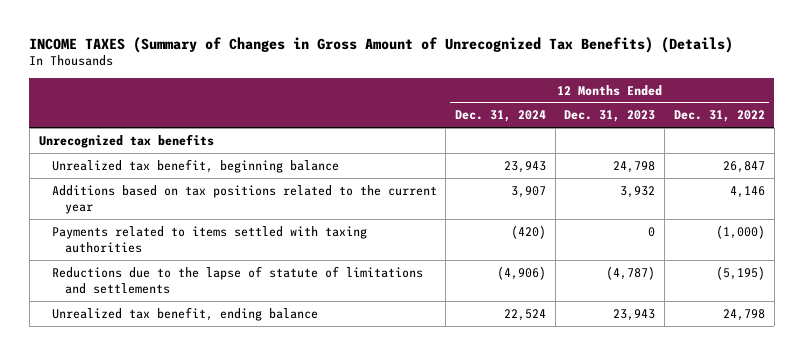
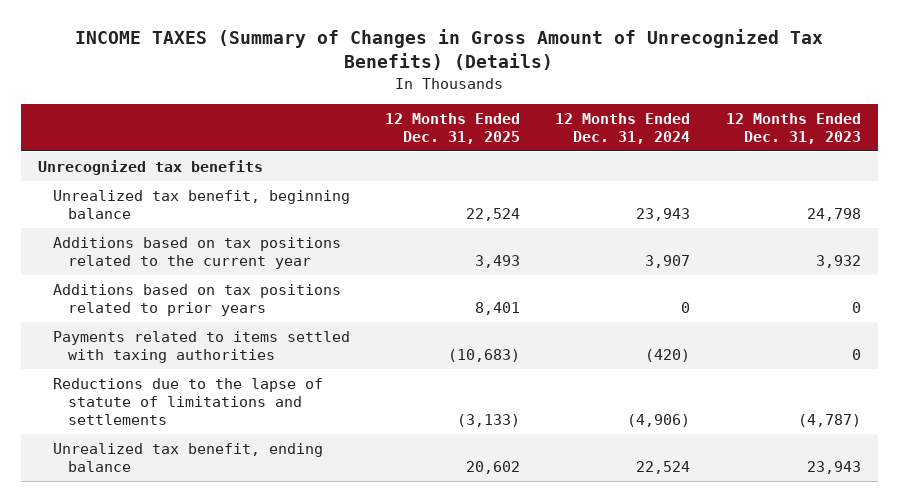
- | 12 Months Ended Dec. 31, 2024 | 12 Months Ended Dec. 31, 2023 | 12 Months Ended Dec. 31, 2022
+ | 12 Months Ended Dec. 31, 2025 | 12 Months Ended Dec. 31, 2024 | 12 Months Ended Dec. 31, 2023
+ Additions based on tax positions related to prior years | 8,401 | 0 | 0

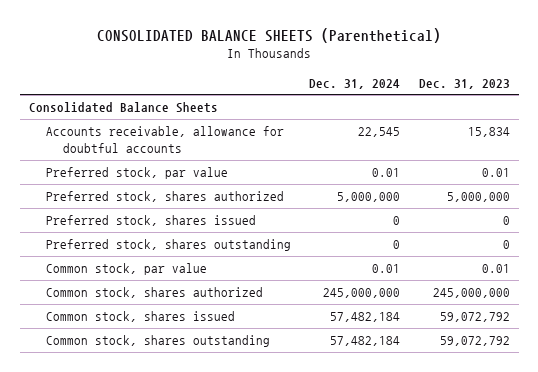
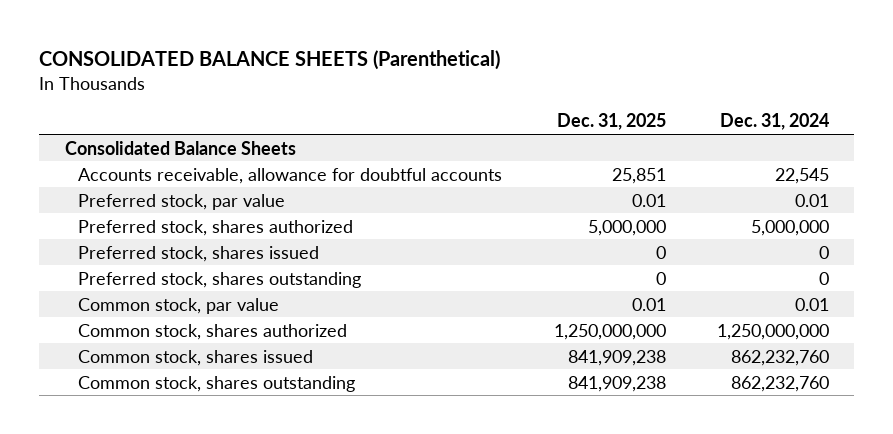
- | Dec. 31, 2024 | Dec. 31, 2023
+ | Dec. 31, 2025 | Dec. 31, 2024
- Common stock, shares authorized | 245,000,000 | 245,000,000
- Common stock, shares issued | 57,482,184 | 59,072,792
- Common stock, shares outstanding | 57,482,184 | 59,072,792
+ Common stock, shares authorized | 1,250,000,000 | 1,250,000,000
+ Common stock, shares issued | 841,909,238 | 862,232,760
+ Common stock, shares outstanding | 841,909,238 | 862,232,760

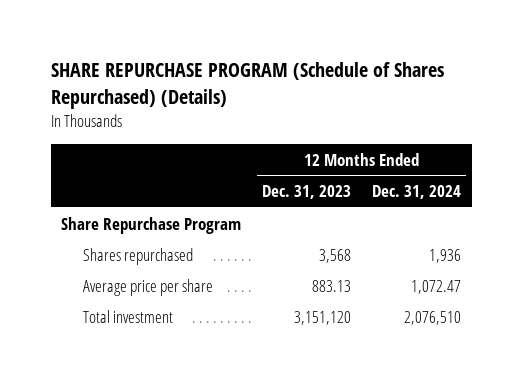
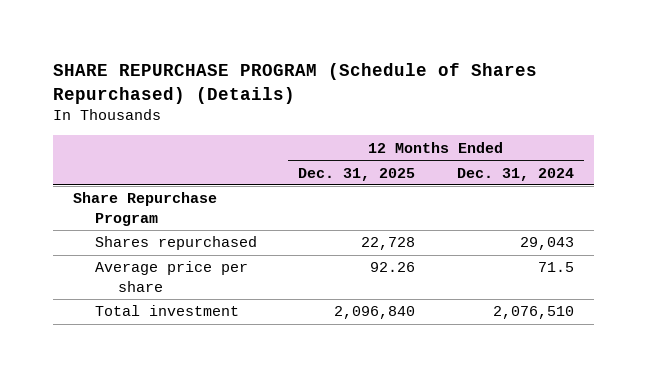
- | 12 Months Ended Dec. 31, 2023 | 12 Months Ended Dec. 31, 2024
+ | 12 Months Ended Dec. 31, 2025 | 12 Months Ended Dec. 31, 2024
- Shares repurchased | 3,568 | 1,936
- Average price per share | 883.13 | 1,072.47
+ Shares repurchased | 22,728 | 29,043
+ Average price per share | 92.26 | 71.5

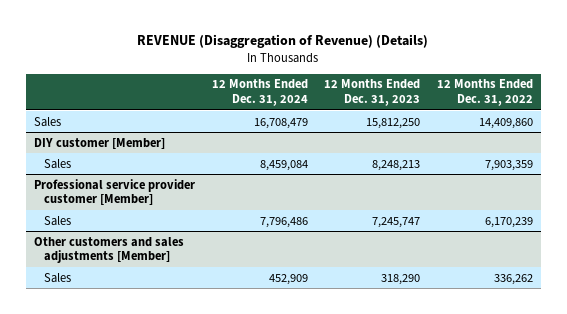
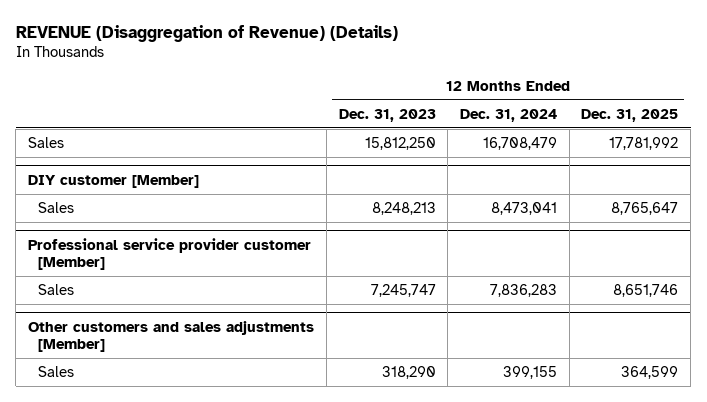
- | 12 Months Ended Dec. 31, 2024 | 12 Months Ended Dec. 31, 2023 | 12 Months Ended Dec. 31, 2022
+ | 12 Months Ended Dec. 31, 2023 | 12 Months Ended Dec. 31, 2024 | 12 Months Ended Dec. 31, 2025
@ DIY customer [Member]
- Sales | 8,459,084 | 8,248,213 | 7,903,359
+ Sales | 8,248,213 | 8,473,041 | 8,765,647
@ Professional service provider customer [Member]
- Sales | 7,796,486 | 7,245,747 | 6,170,239
+ Sales | 7,245,747 | 7,836,283 | 8,651,746
@ Other customers and sales adjustments [Member]
- Sales | 452,909 | 318,290 | 336,262
+ Sales | 318,290 | 399,155 | 364,599

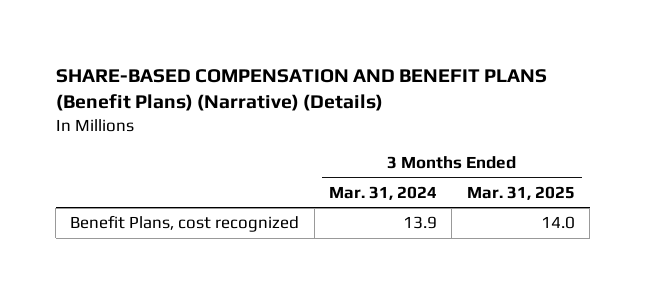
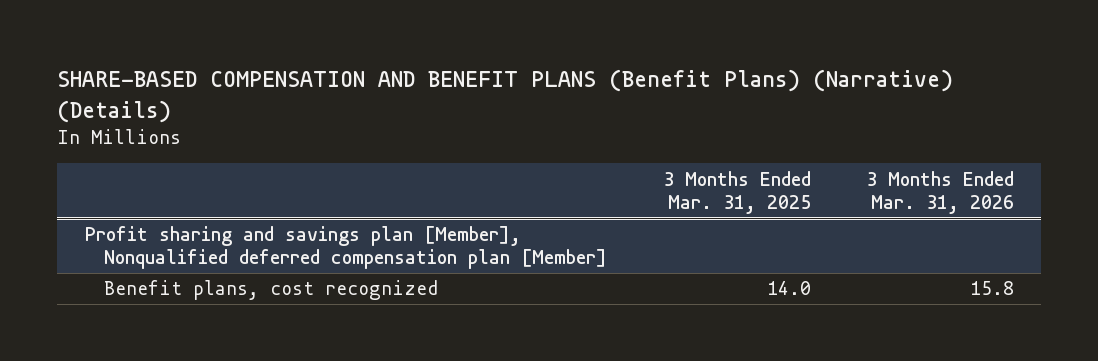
- | 3 Months Ended Mar. 31, 2024 | 3 Months Ended Mar. 31, 2025
+ | 3 Months Ended Mar. 31, 2025 | 3 Months Ended Mar. 31, 2026
- Benefit Plans, cost recognized | 13.9 | 14.0
+ Profit sharing and savings plan [Member], Nonqualified deferred compensation plan [Member]
+ Benefit plans, cost recognized | 14.0 | 15.8

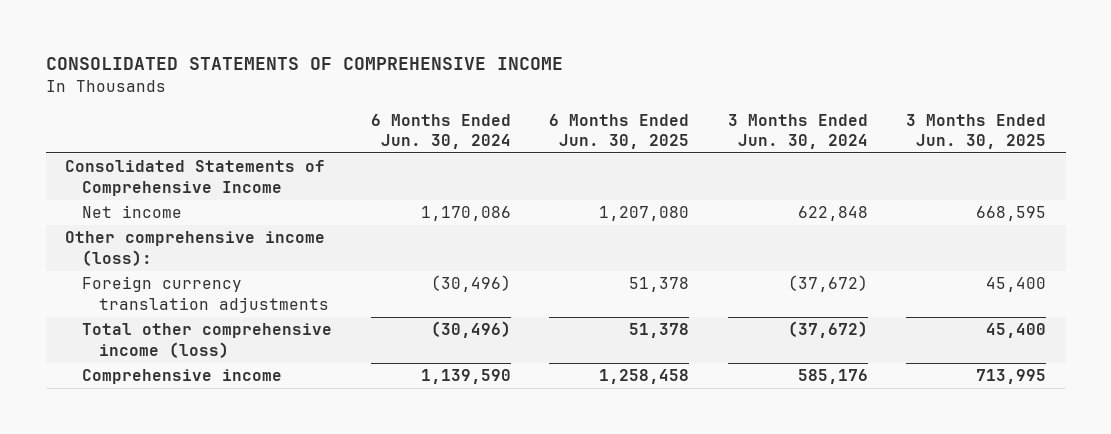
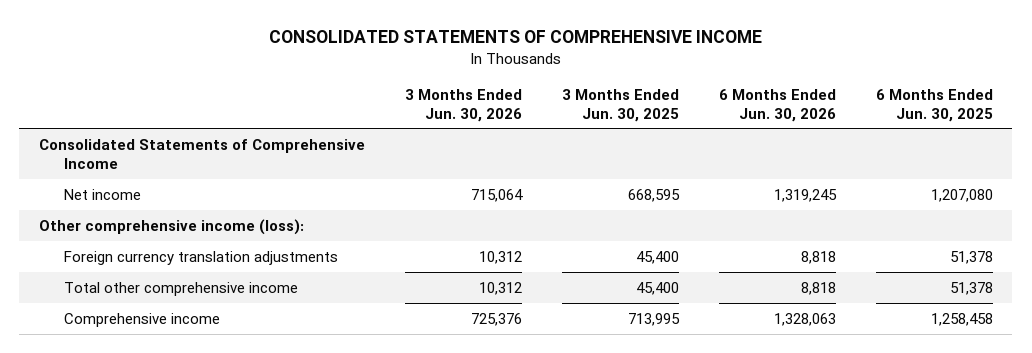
- | 6 Months Ended Jun. 30, 2024 | 6 Months Ended Jun. 30, 2025 | 3 Months Ended Jun. 30, 2024 | 3 Months Ended Jun. 30, 2025
+ | 3 Months Ended Jun. 30, 2026 | 3 Months Ended Jun. 30, 2025 | 6 Months Ended Jun. 30, 2026 | 6 Months Ended Jun. 30, 2025
- Total other comprehensive income (loss) | (30,496) | 51,378 | (37,672) | 45,400
+ Total other comprehensive income | 10,312 | 45,400 | 8,818 | 51,378

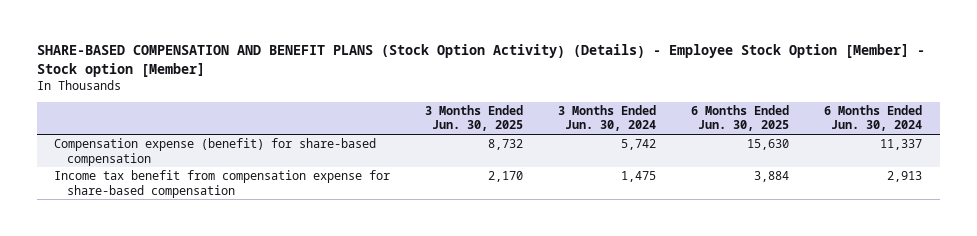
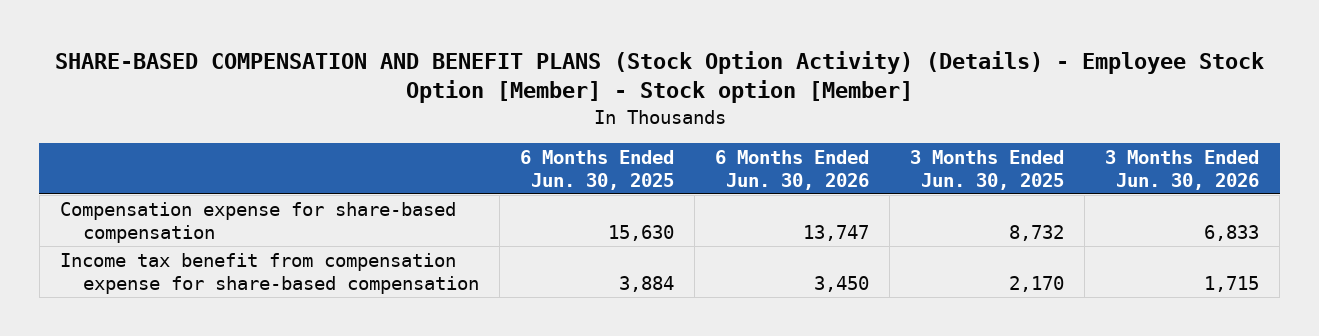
- | 3 Months Ended Jun. 30, 2025 | 3 Months Ended Jun. 30, 2024 | 6 Months Ended Jun. 30, 2025 | 6 Months Ended Jun. 30, 2024
+ | 6 Months Ended Jun. 30, 2025 | 6 Months Ended Jun. 30, 2026 | 3 Months Ended Jun. 30, 2025 | 3 Months Ended Jun. 30, 2026
- Compensation expense (benefit) for share-based compensation | 8,732 | 5,742 | 15,630 | 11,337
+ Compensation expense for share-based compensation | 15,630 | 13,747 | 8,732 | 6,833

